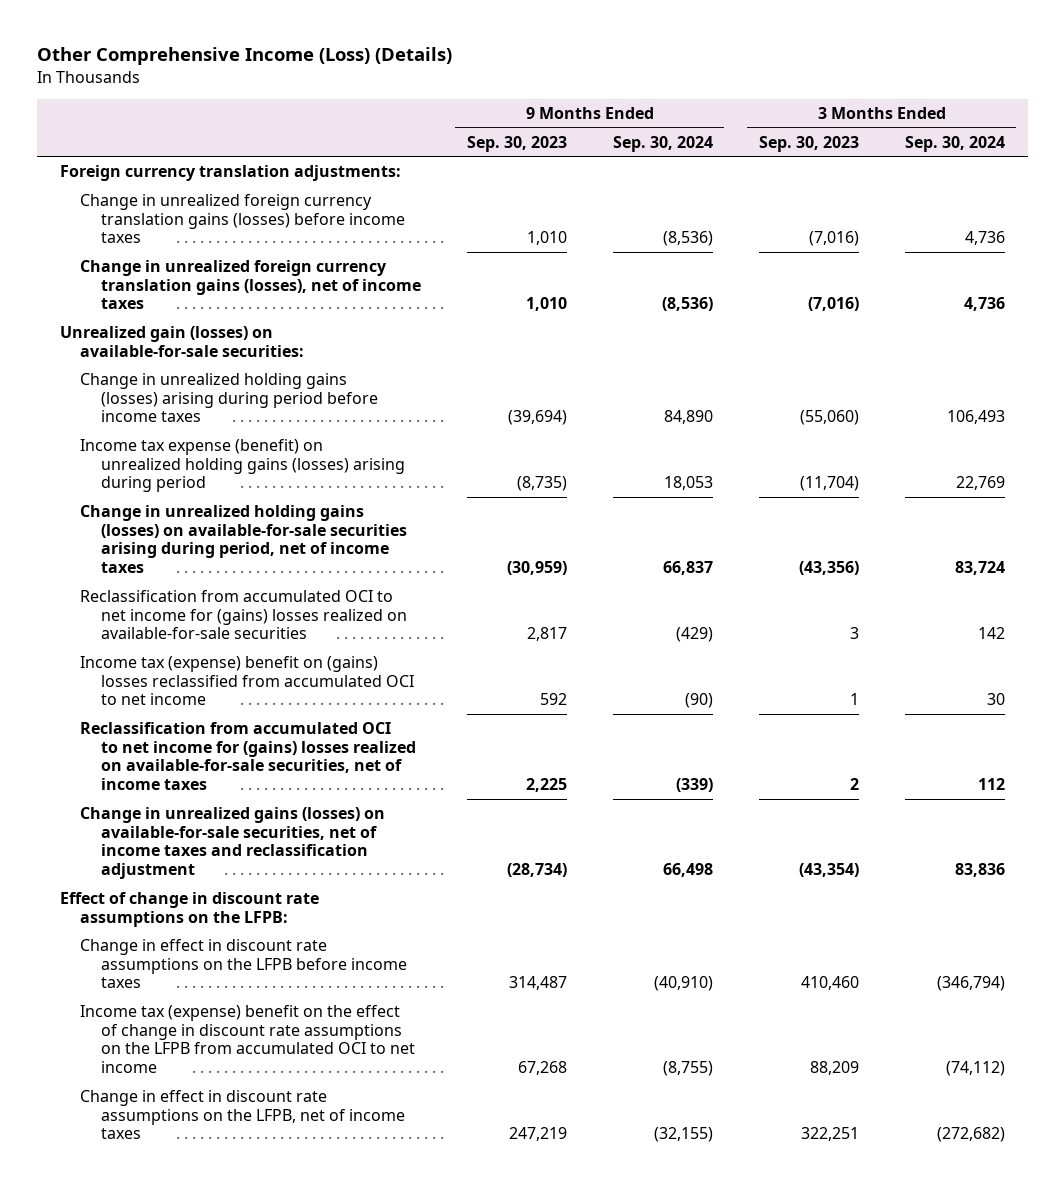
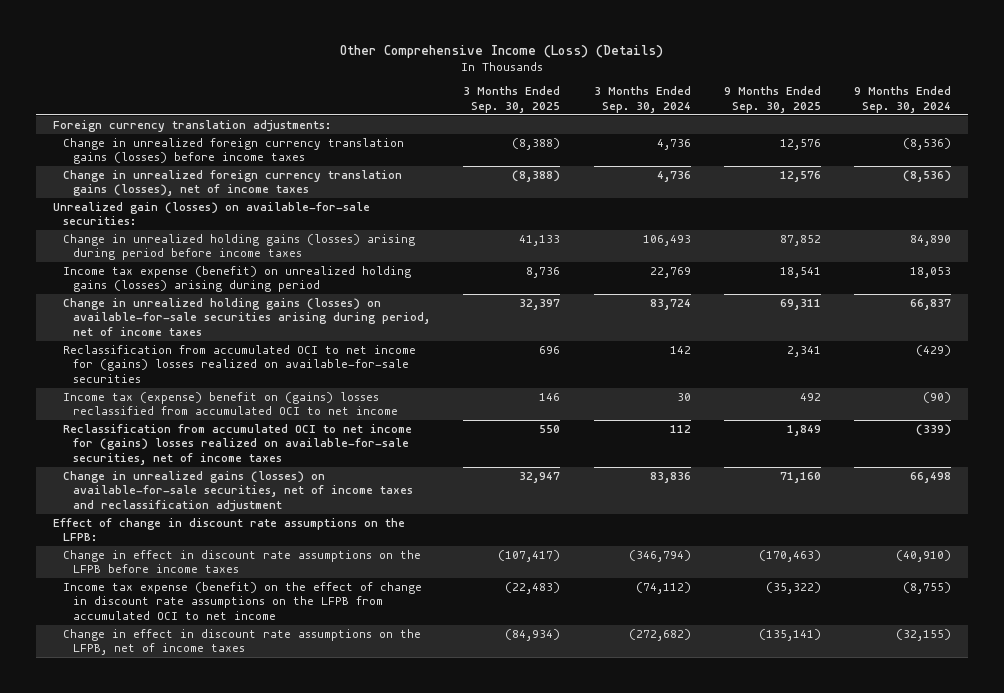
- | 9 Months Ended Sep. 30, 2023 | 9 Months Ended Sep. 30, 2024 | 3 Months Ended Sep. 30, 2023 | 3 Months Ended Sep. 30, 2024
+ | 3 Months Ended Sep. 30, 2025 | 3 Months Ended Sep. 30, 2024 | 9 Months Ended Sep. 30, 2025 | 9 Months Ended Sep. 30, 2024
- Income tax (expense) benefit on the effect of change in discount rate assumptions on the LFPB from accumulated OCI to net income | 67,268 | (8,755) | 88,209 | (74,112)
+ Income tax expense (benefit) on the effect of change in discount rate assumptions on the LFPB from accumulated OCI to net income | (22,483) | (74,112) | (35,322) | (8,755)

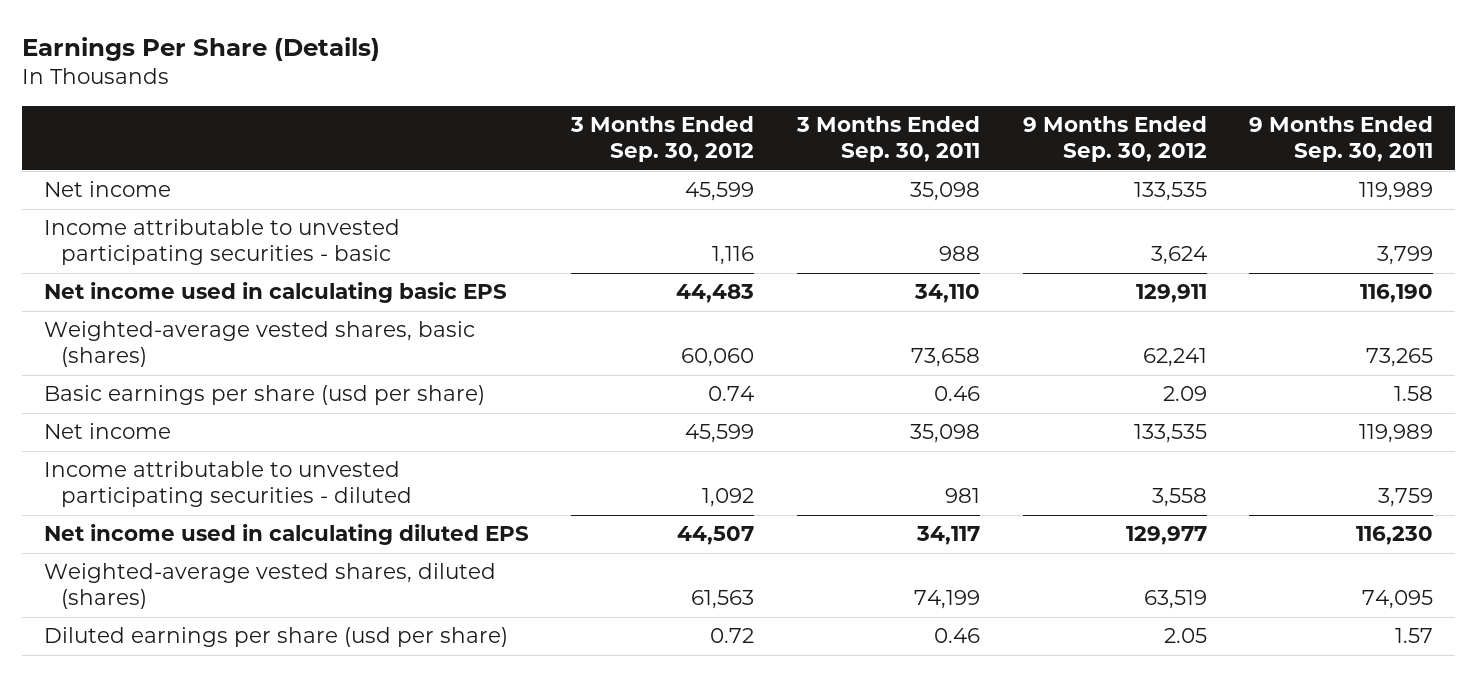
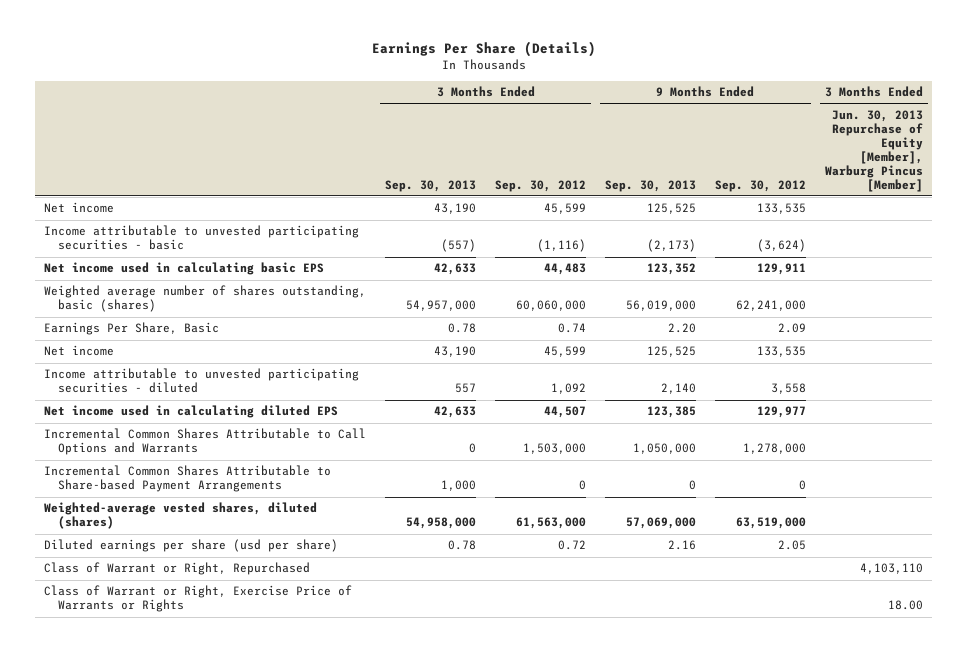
- | 3 Months Ended Sep. 30, 2012 | 3 Months Ended Sep. 30, 2011 | 9 Months Ended Sep. 30, 2012 | 9 Months Ended Sep. 30, 2011
+ | 3 Months Ended Sep. 30, 2013 | 3 Months Ended Sep. 30, 2012 | 9 Months Ended Sep. 30, 2013 | 9 Months Ended Sep. 30, 2012 | 3 Months Ended Jun. 30, 2013 Repurchase of Equity [Member], Warburg Pincus [Member]
- Income attributable to unvested participating securities - basic | 1,116 | 988 | 3,624 | 3,799
+ Income attributable to unvested participating securities - basic | (557) | (1,116) | (2,173) | (3,624) |
- Weighted-average vested shares, basic (shares) | 60,060 | 73,658 | 62,241 | 73,265
- Basic earnings per share (usd per share) | 0.74 | 0.46 | 2.09 | 1.58
+ Weighted average number of shares outstanding, basic (shares) | 54,957,000 | 60,060,000 | 56,019,000 | 62,241,000 |
+ Earnings Per Share, Basic | 0.78 | 0.74 | 2.20 | 2.09 |
- Weighted-average vested shares, diluted (shares) | 61,563 | 74,199 | 63,519 | 74,095
+ Incremental Common Shares Attributable to Call Options and Warrants | 0 | 1,503,000 | 1,050,000 | 1,278,000 |
+ Incremental Common Shares Attributable to Share-based Payment Arrangements | 1,000 | 0 | 0 | 0 |
+ Weighted-average vested shares, diluted (shares) | 54,958,000 | 61,563,000 | 57,069,000 | 63,519,000 |
+ Class of Warrant or Right, Repurchased | | | | | 4,103,110
+ Class of Warrant or Right, Exercise Price of Warrants or Rights | | | | | 18.00

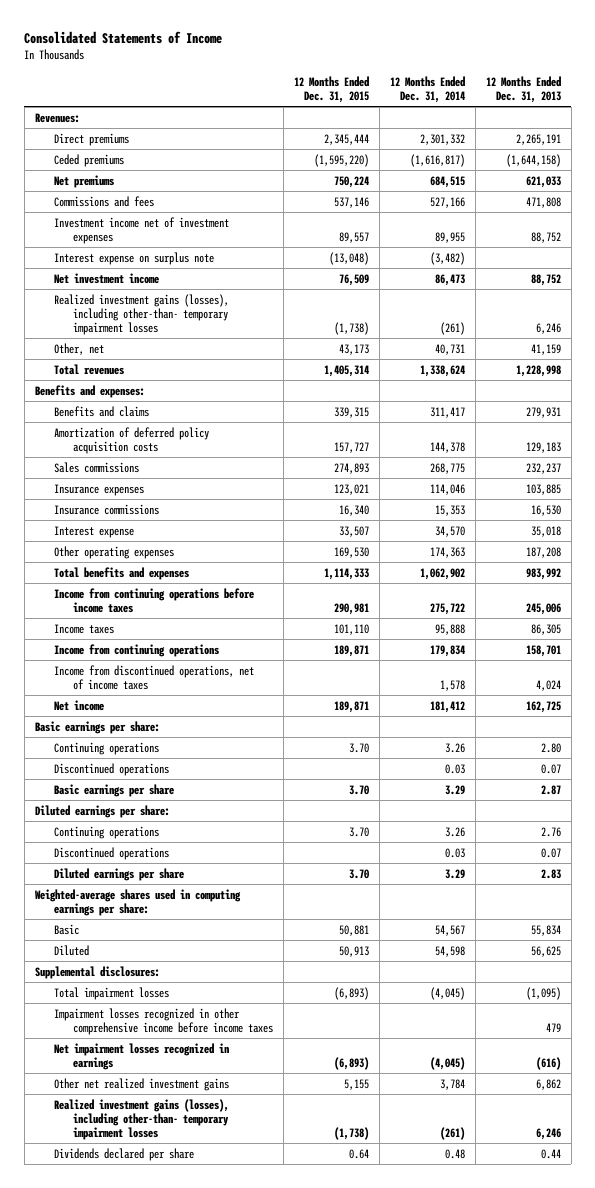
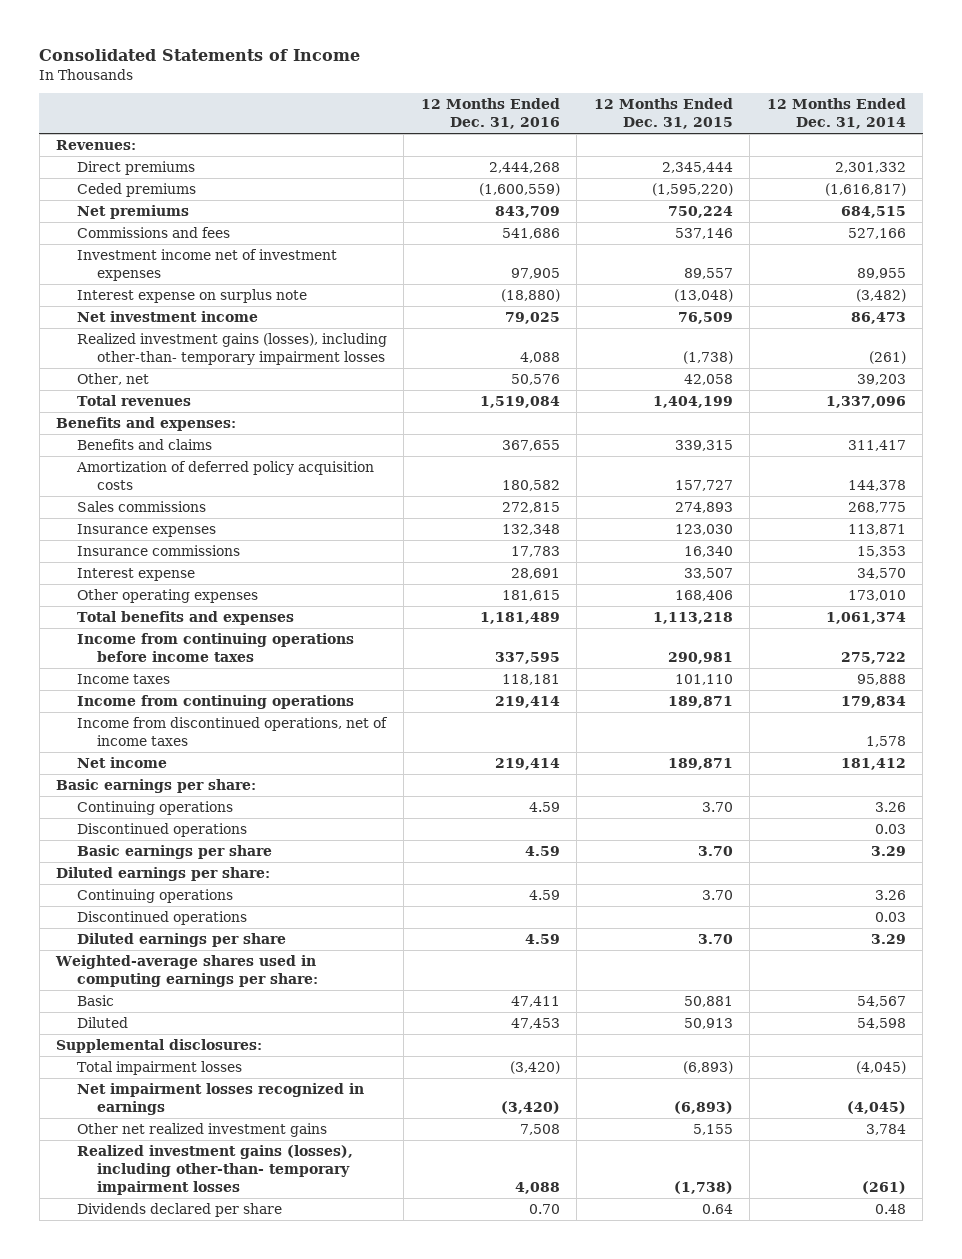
- | 12 Months Ended Dec. 31, 2015 | 12 Months Ended Dec. 31, 2014 | 12 Months Ended Dec. 31, 2013
+ | 12 Months Ended Dec. 31, 2016 | 12 Months Ended Dec. 31, 2015 | 12 Months Ended Dec. 31, 2014
- Other, net | 43,173 | 40,731 | 41,159
- Total revenues | 1,405,314 | 1,338,624 | 1,228,998
+ Other, net | 50,576 | 42,058 | 39,203
+ Total revenues | 1,519,084 | 1,404,199 | 1,337,096
- Insurance expenses | 123,021 | 114,046 | 103,885
+ Insurance expenses | 132,348 | 123,030 | 113,871
- Other operating expenses | 169,530 | 174,363 | 187,208
- Total benefits and expenses | 1,114,333 | 1,062,902 | 983,992
+ Other operating expenses | 181,615 | 168,406 | 173,010
+ Total benefits and expenses | 1,181,489 | 1,113,218 | 1,061,374
- Impairment losses recognized in other comprehensive income before income taxes | | | 479

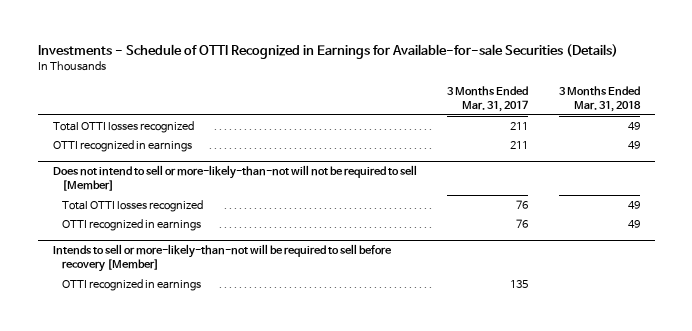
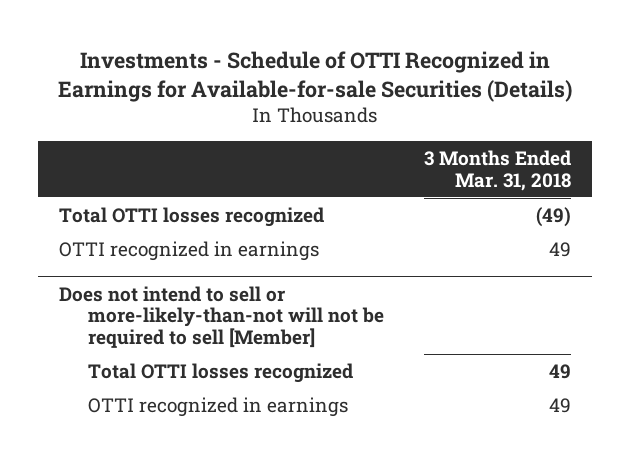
- | 3 Months Ended Mar. 31, 2017 | 3 Months Ended Mar. 31, 2018
+ | 3 Months Ended Mar. 31, 2018
- Total OTTI losses recognized | 211 | 49
+ Total OTTI losses recognized | (49)
- Intends to sell or more-likely-than-not will be required to sell before recovery [Member]
- OTTI recognized in earnings | 135 |

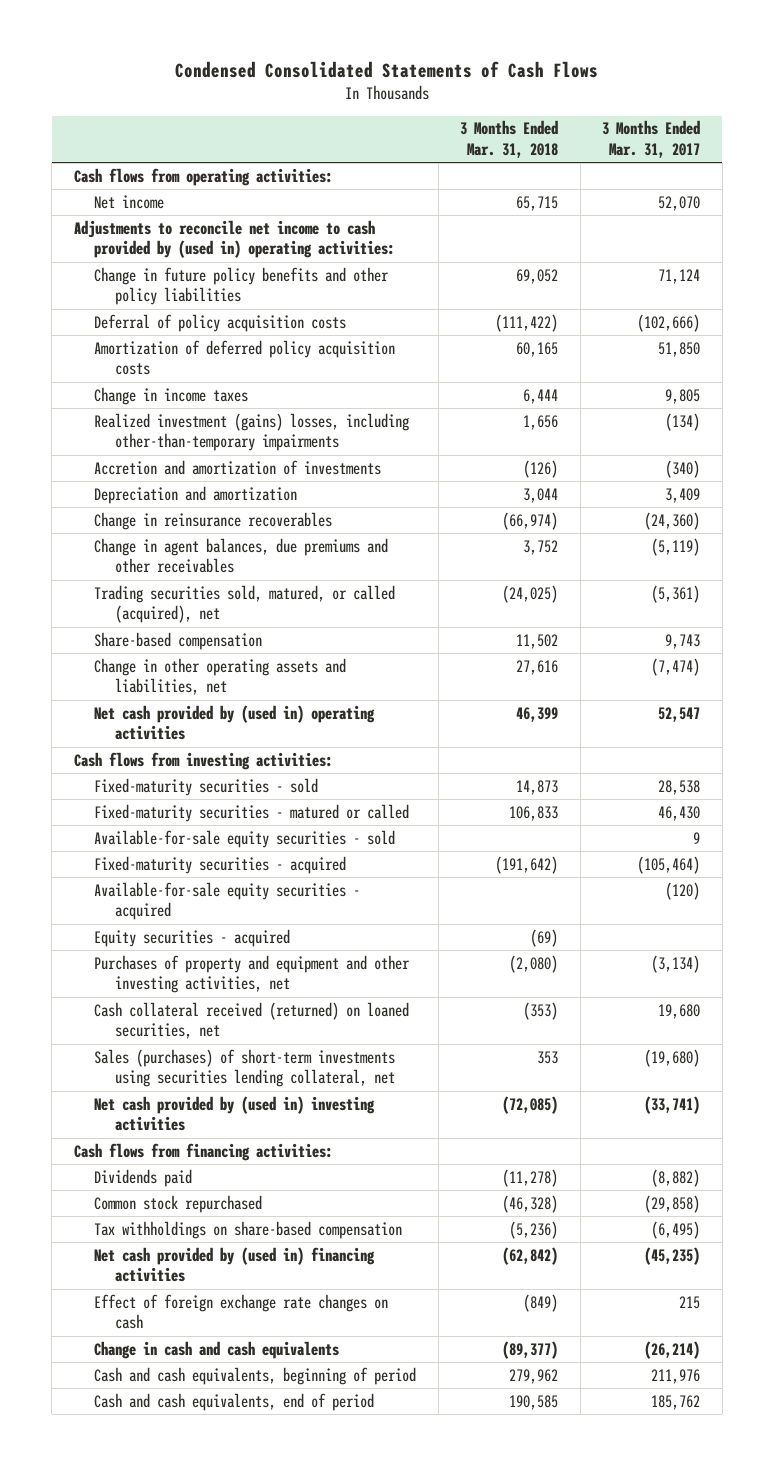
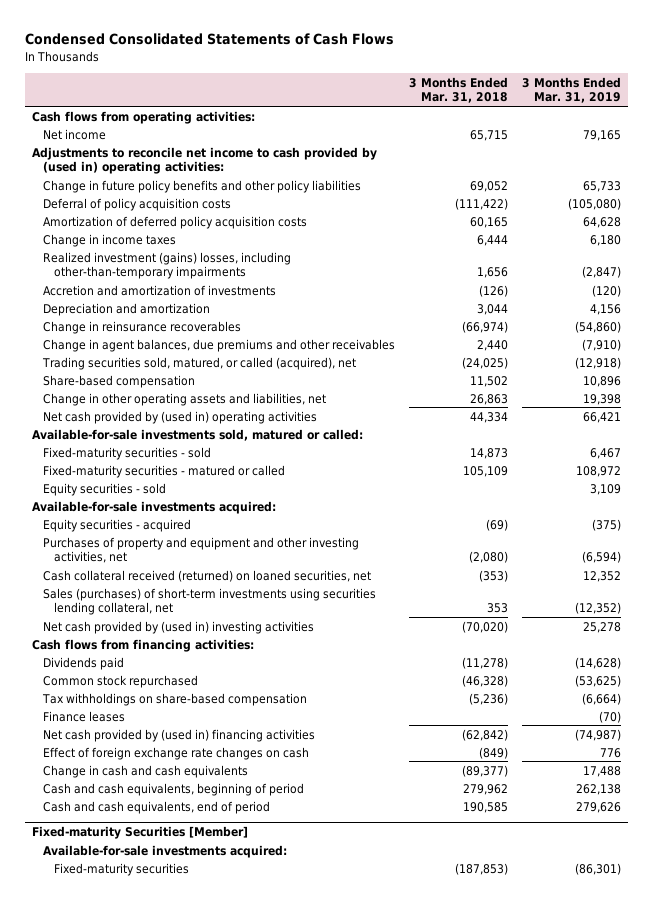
- | 3 Months Ended Mar. 31, 2018 | 3 Months Ended Mar. 31, 2017
+ | 3 Months Ended Mar. 31, 2018 | 3 Months Ended Mar. 31, 2019
- Change in agent balances, due premiums and other receivables | 3,752 | (5,119)
+ Change in agent balances, due premiums and other receivables | 2,440 | (7,910)
- Change in other operating assets and liabilities, net | 27,616 | (7,474)
- Net cash provided by (used in) operating activities | 46,399 | 52,547
- Cash flows from investing activities:
+ Change in other operating assets and liabilities, net | 26,863 | 19,398
+ Net cash provided by (used in) operating activities | 44,334 | 66,421
+ Available-for-sale investments sold, matured or called:
- Fixed-maturity securities - matured or called | 106,833 | 46,430
- Available-for-sale equity securities - sold | | 9
- Fixed-maturity securities - acquired | (191,642) | (105,464)
- Available-for-sale equity securities - acquired | | (120)
+ Fixed-maturity securities - matured or called | 105,109 | 108,972
+ Equity securities - sold | | 3,109
+ Available-for-sale investments acquired:
- Net cash provided by (used in) investing activities | (72,085) | (33,741)
+ Net cash provided by (used in) investing activities | (70,020) | 25,278
+ Finance leases | | (70)
+ Fixed-maturity Securities [Member]
+ Available-for-sale investments acquired:
+ Fixed-maturity securities | (187,853) | (86,301)

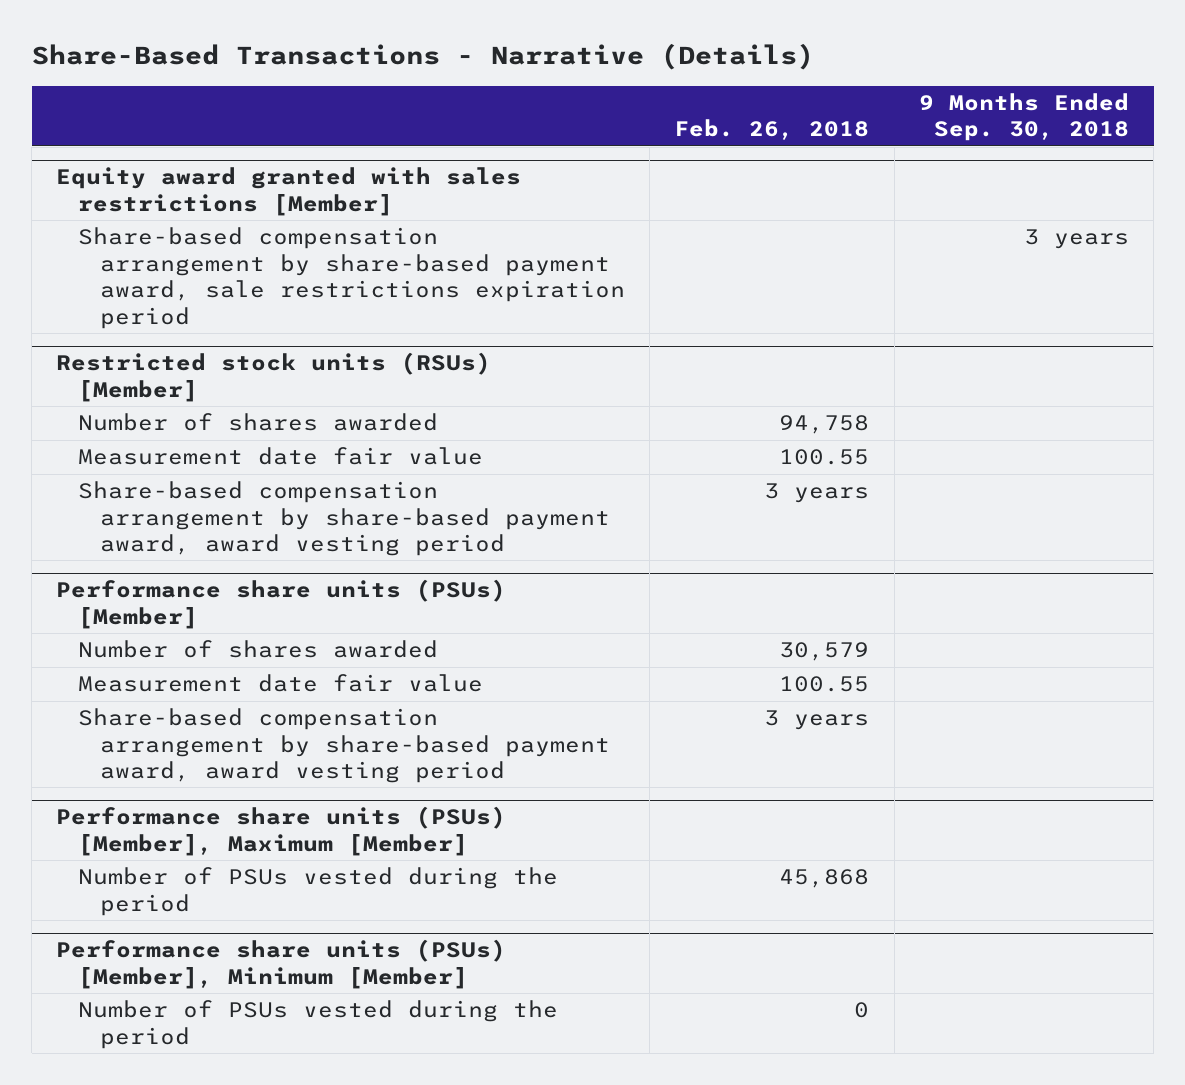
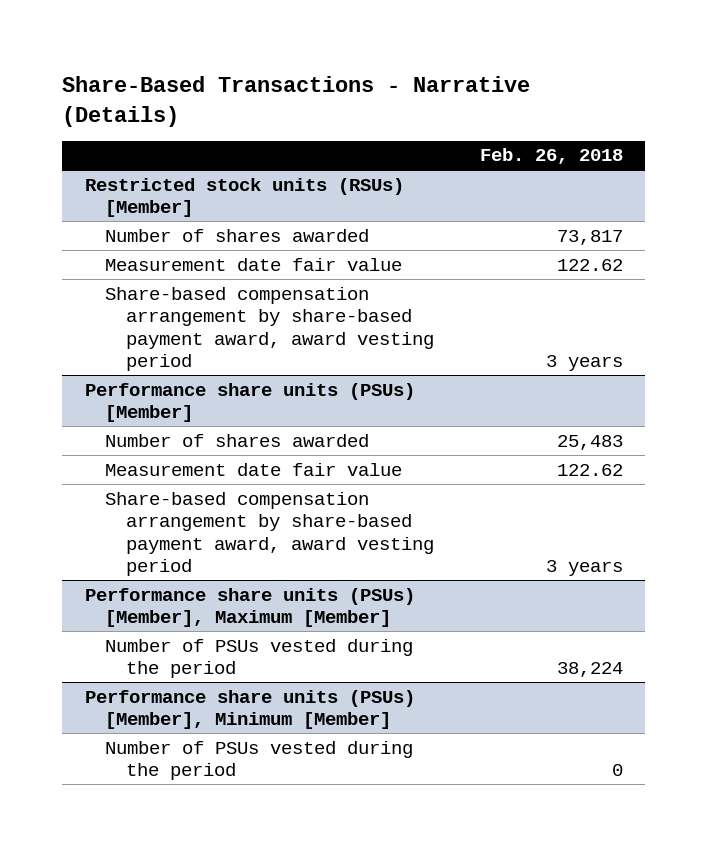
- | Feb. 26, 2018 | 9 Months Ended Sep. 30, 2018
+ | Feb. 26, 2018
- Equity award granted with sales restrictions [Member]
- Share-based compensation arrangement by share-based payment award, sale restrictions expiration period | | 3 years
@ Restricted stock units (RSUs) [Member]
- Number of shares awarded | 94,758 |
- Measurement date fair value | 100.55 |
+ Number of shares awarded | 73,817
+ Measurement date fair value | 122.62
@ Performance share units (PSUs) [Member]
- Number of shares awarded | 30,579 |
- Measurement date fair value | 100.55 |
+ Number of shares awarded | 25,483
+ Measurement date fair value | 122.62
@ Performance share units (PSUs) [Member], Maximum [Member]
- Number of PSUs vested during the period | 45,868 |
+ Number of PSUs vested during the period | 38,224

